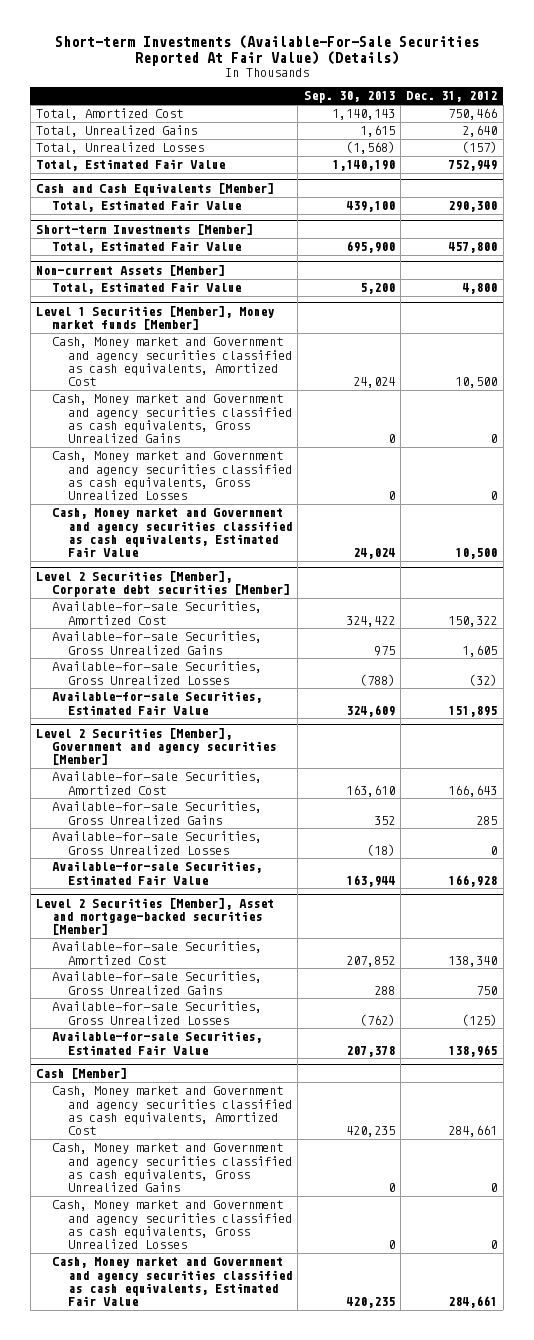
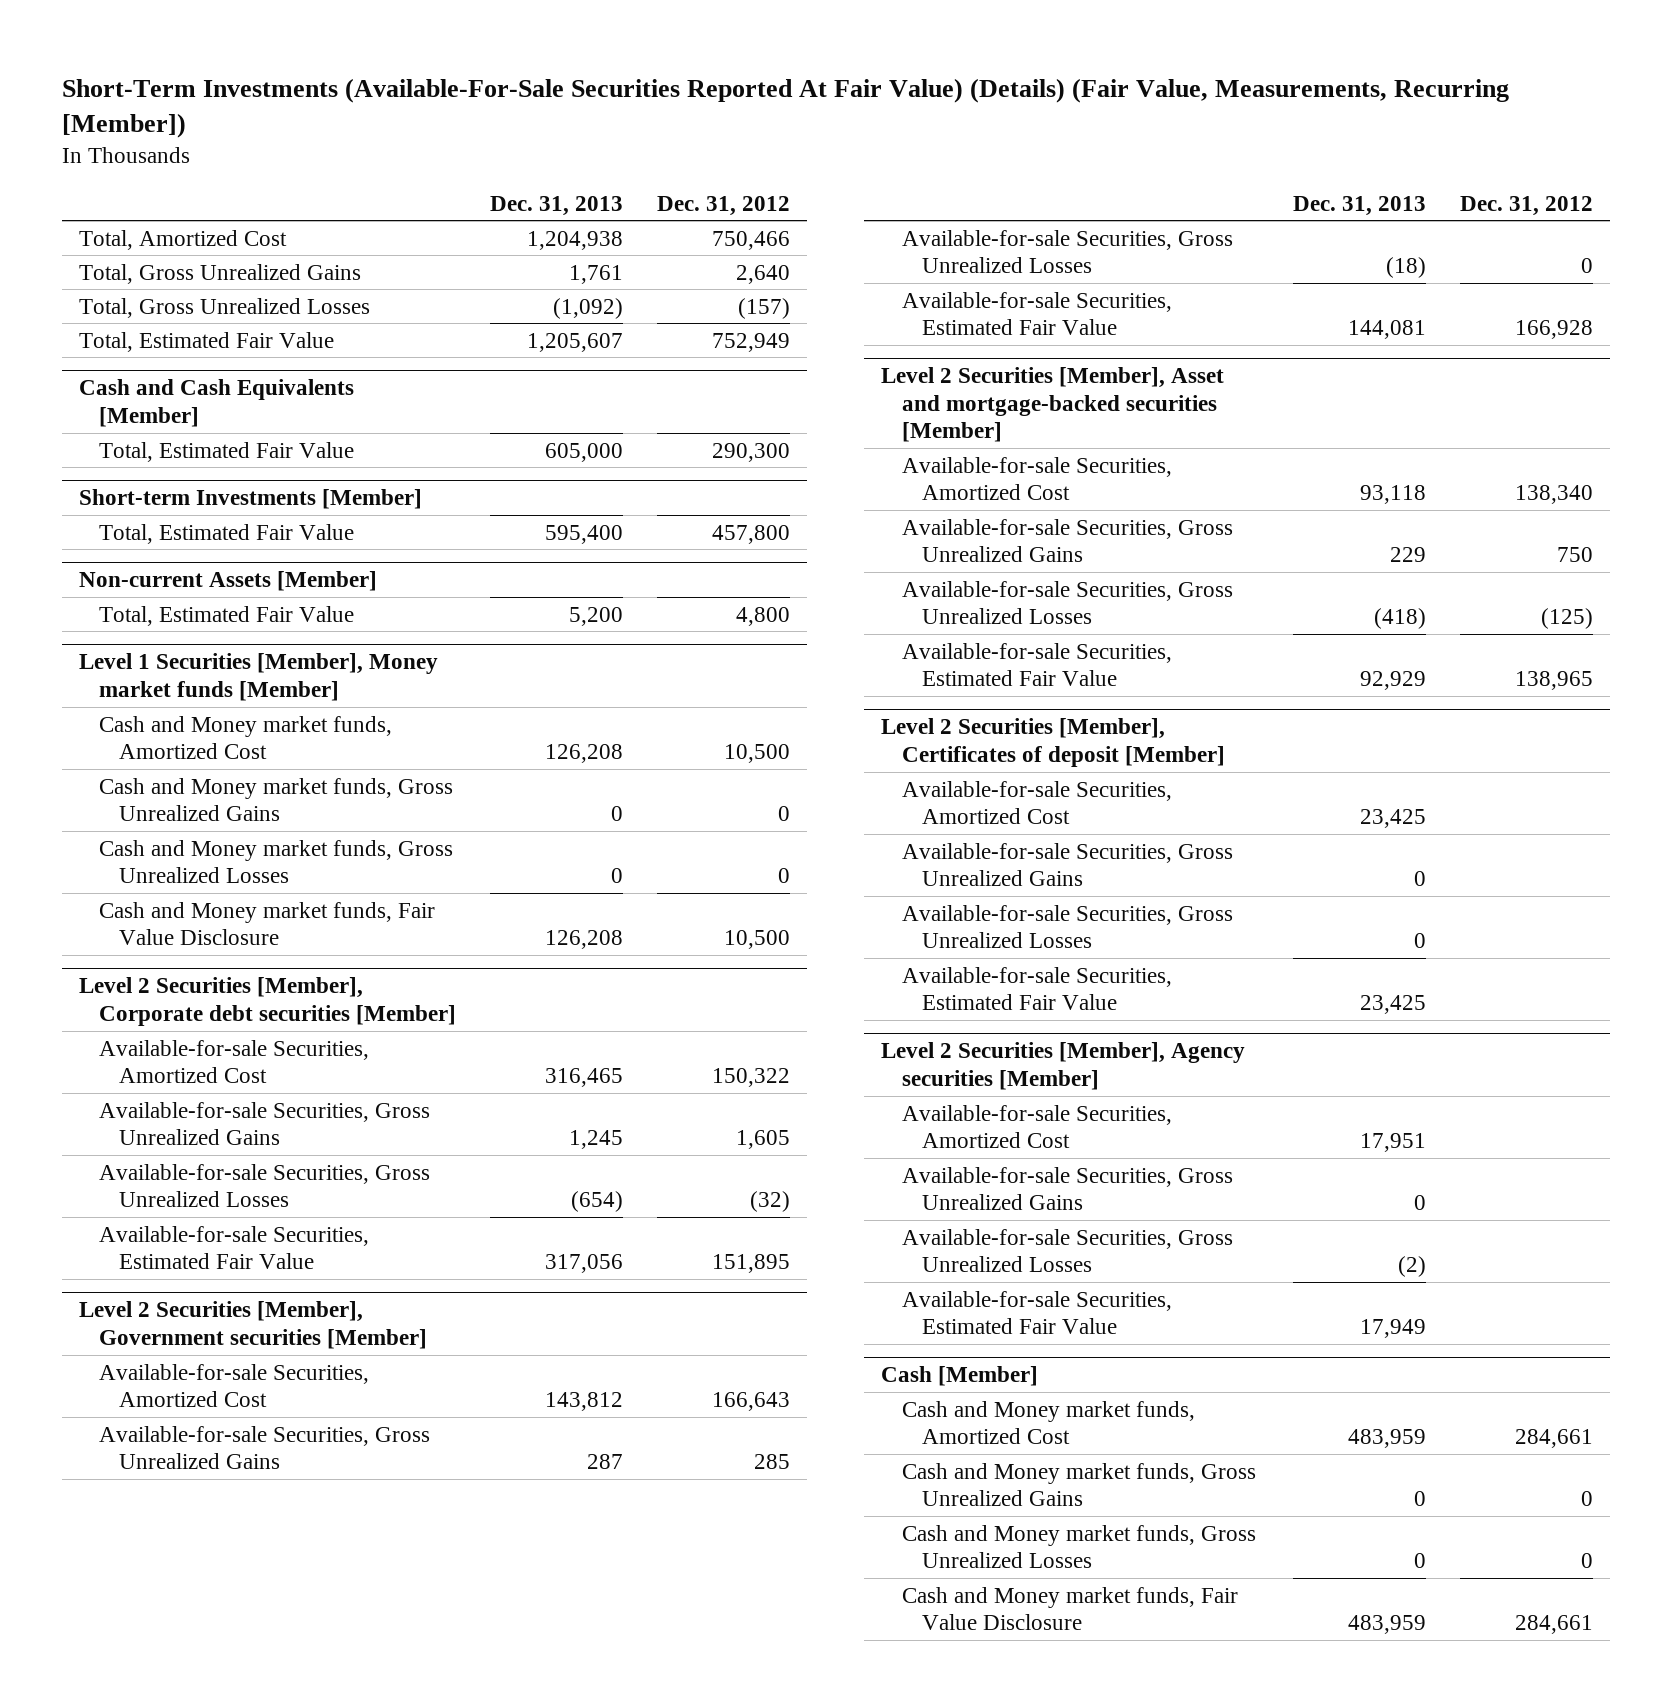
- Short-term Investments (Available-For-Sale Securities Reported At Fair Value) (Details)
+ Short-Term Investments (Available-For-Sale Securities Reported At Fair Value) (Details) (Fair Value, Measurements, Recurring [Member])
- | Sep. 30, 2013 | Dec. 31, 2012
+ | Dec. 31, 2013 | Dec. 31, 2012
- Total, Unrealized Gains | 1,615 | 2,640
- Total, Unrealized Losses | (1,568) | (157)
+ Total, Gross Unrealized Gains | 1,761 | 2,640
+ Total, Gross Unrealized Losses | (1,092) | (157)
@ Level 1 Securities [Member], Money market funds [Member]
- Cash, Money market and Government and agency securities classified as cash equivalents, Amortized Cost | 24,024 | 10,500
- Cash, Money market and Government and agency securities classified as cash equivalents, Gross Unrealized Gains | 0 | 0
- Cash, Money market and Government and agency securities classified as cash equivalents, Gross Unrealized Losses | 0 | 0
- Cash, Money market and Government and agency securities classified as cash equivalents, Estimated Fair Value | 24,024 | 10,500
+ Cash and Money market funds, Amortized Cost | 126,208 | 10,500
+ Cash and Money market funds, Gross Unrealized Gains | 0 | 0
+ Cash and Money market funds, Gross Unrealized Losses | 0 | 0
+ Cash and Money market funds, Fair Value Disclosure | 126,208 | 10,500
- Level 2 Securities [Member], Government and agency securities [Member]
+ Level 2 Securities [Member], Government securities [Member]
+ Level 2 Securities [Member], Certificates of deposit [Member]
+ Available-for-sale Securities, Amortized Cost | 23,425 |
+ Available-for-sale Securities, Gross Unrealized Gains | 0 |
+ Available-for-sale Securities, Gross Unrealized Losses | 0 |
+ Available-for-sale Securities, Estimated Fair Value | 23,425 |
+ Level 2 Securities [Member], Agency securities [Member]
+ Available-for-sale Securities, Amortized Cost | 17,951 |
+ Available-for-sale Securities, Gross Unrealized Gains | 0 |
+ Available-for-sale Securities, Gross Unrealized Losses | (2) |
+ Available-for-sale Securities, Estimated Fair Value | 17,949 |
@ Cash [Member]
- Cash, Money market and Government and agency securities classified as cash equivalents, Amortized Cost | 420,235 | 284,661
- Cash, Money market and Government and agency securities classified as cash equivalents, Gross Unrealized Gains | 0 | 0
- Cash, Money market and Government and agency securities classified as cash equivalents, Gross Unrealized Losses | 0 | 0
- Cash, Money market and Government and agency securities classified as cash equivalents, Estimated Fair Value | 420,235 | 284,661
+ Cash and Money market funds, Amortized Cost | 483,959 | 284,661
+ Cash and Money market funds, Gross Unrealized Gains | 0 | 0
+ Cash and Money market funds, Gross Unrealized Losses | 0 | 0
+ Cash and Money market funds, Fair Value Disclosure | 483,959 | 284,661

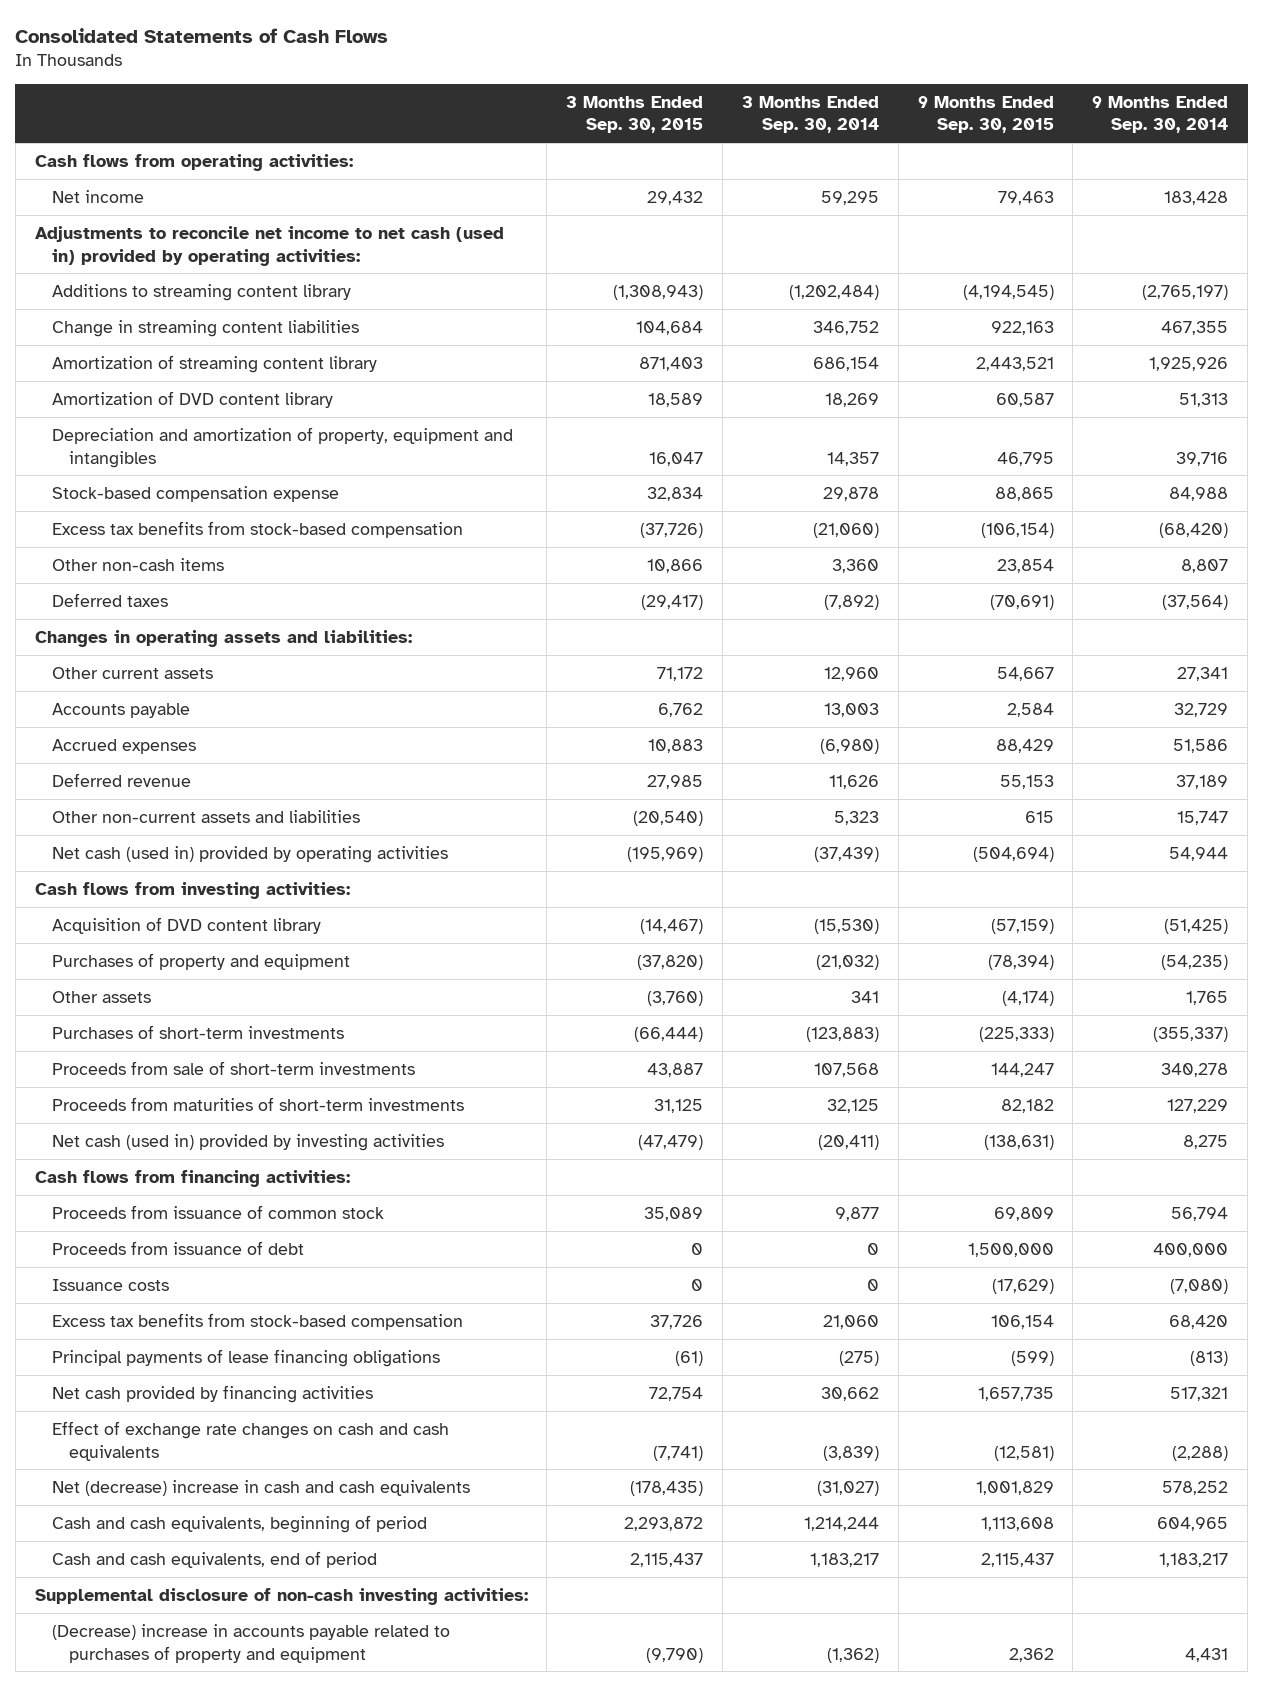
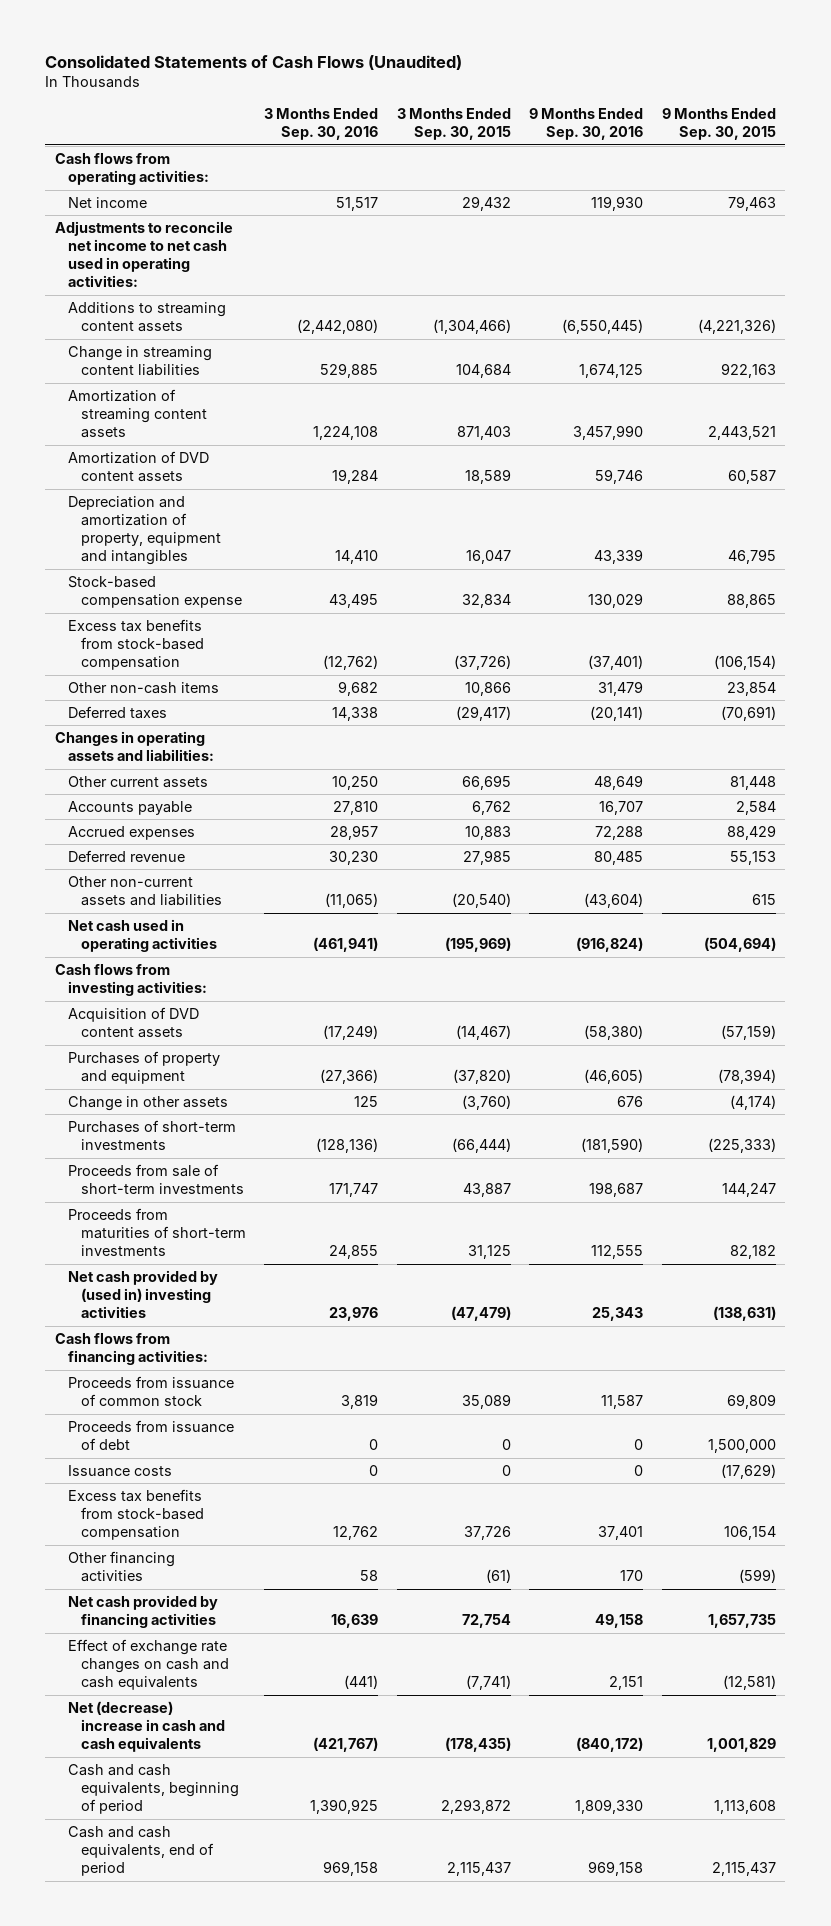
- Consolidated Statements of Cash Flows
+ Consolidated Statements of Cash Flows (Unaudited)
- | 3 Months Ended Sep. 30, 2015 | 3 Months Ended Sep. 30, 2014 | 9 Months Ended Sep. 30, 2015 | 9 Months Ended Sep. 30, 2014
+ | 3 Months Ended Sep. 30, 2016 | 3 Months Ended Sep. 30, 2015 | 9 Months Ended Sep. 30, 2016 | 9 Months Ended Sep. 30, 2015
- Adjustments to reconcile net income to net cash (used in) provided by operating activities:
- Additions to streaming content library | (1,308,943) | (1,202,484) | (4,194,545) | (2,765,197)
+ Adjustments to reconcile net income to net cash used in operating activities:
+ Additions to streaming content assets | (2,442,080) | (1,304,466) | (6,550,445) | (4,221,326)
- Amortization of streaming content library | 871,403 | 686,154 | 2,443,521 | 1,925,926
- Amortization of DVD content library | 18,589 | 18,269 | 60,587 | 51,313
+ Amortization of streaming content assets | 1,224,108 | 871,403 | 3,457,990 | 2,443,521
+ Amortization of DVD content assets | 19,284 | 18,589 | 59,746 | 60,587
- Other current assets | 71,172 | 12,960 | 54,667 | 27,341
+ Other current assets | 10,250 | 66,695 | 48,649 | 81,448
- Net cash (used in) provided by operating activities | (195,969) | (37,439) | (504,694) | 54,944
+ Net cash used in operating activities | (461,941) | (195,969) | (916,824) | (504,694)
- Acquisition of DVD content library | (14,467) | (15,530) | (57,159) | (51,425)
+ Acquisition of DVD content assets | (17,249) | (14,467) | (58,380) | (57,159)
- Other assets | (3,760) | 341 | (4,174) | 1,765
+ Change in other assets | 125 | (3,760) | 676 | (4,174)
- Net cash (used in) provided by investing activities | (47,479) | (20,411) | (138,631) | 8,275
+ Net cash provided by (used in) investing activities | 23,976 | (47,479) | 25,343 | (138,631)
- Principal payments of lease financing obligations | (61) | (275) | (599) | (813)
+ Other financing activities | 58 | (61) | 170 | (599)
- Supplemental disclosure of non-cash investing activities:
- (Decrease) increase in accounts payable related to purchases of property and equipment | (9,790) | (1,362) | 2,362 | 4,431

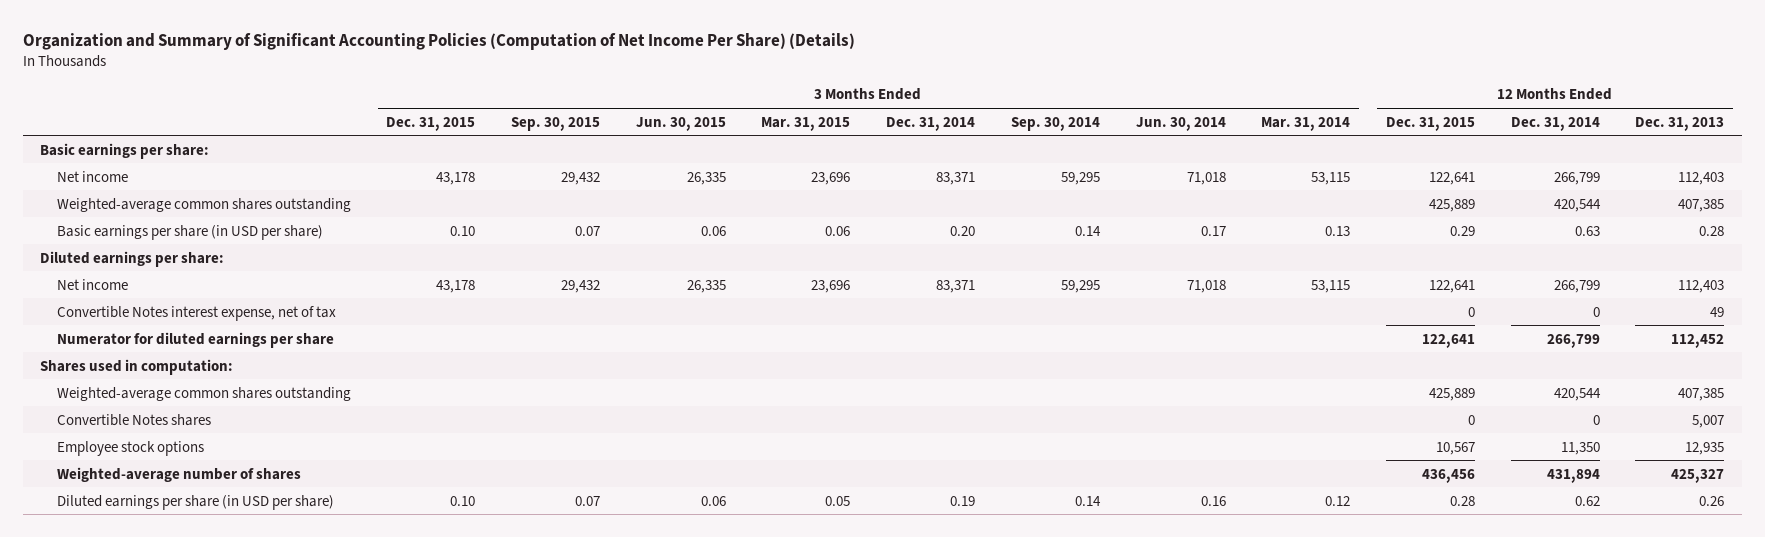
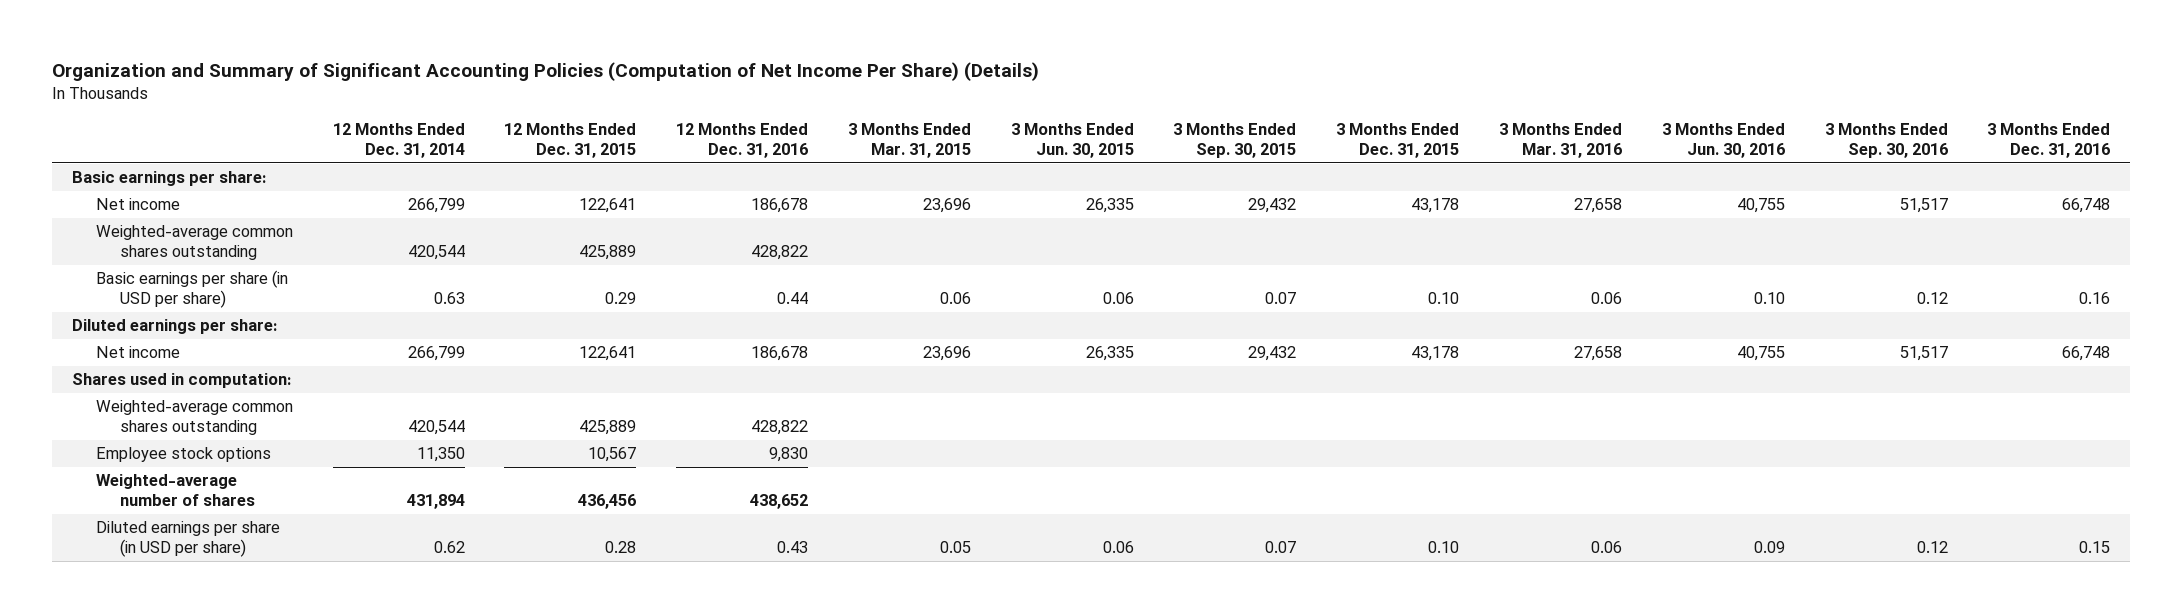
- | 3 Months Ended Dec. 31, 2015 | 3 Months Ended Sep. 30, 2015 | 3 Months Ended Jun. 30, 2015 | 3 Months Ended Mar. 31, 2015 | 3 Months Ended Dec. 31, 2014 | 3 Months Ended Sep. 30, 2014 | 3 Months Ended Jun. 30, 2014 | 3 Months Ended Mar. 31, 2014 | 12 Months Ended Dec. 31, 2015 | 12 Months Ended Dec. 31, 2014 | 12 Months Ended Dec. 31, 2013
+ | 12 Months Ended Dec. 31, 2014 | 12 Months Ended Dec. 31, 2015 | 12 Months Ended Dec. 31, 2016 | 3 Months Ended Mar. 31, 2015 | 3 Months Ended Jun. 30, 2015 | 3 Months Ended Sep. 30, 2015 | 3 Months Ended Dec. 31, 2015 | 3 Months Ended Mar. 31, 2016 | 3 Months Ended Jun. 30, 2016 | 3 Months Ended Sep. 30, 2016 | 3 Months Ended Dec. 31, 2016
- Convertible Notes interest expense, net of tax | | | | | | | | | 0 | 0 | 49
- Numerator for diluted earnings per share | | | | | | | | | 122,641 | 266,799 | 112,452
- Convertible Notes shares | | | | | | | | | 0 | 0 | 5,007

